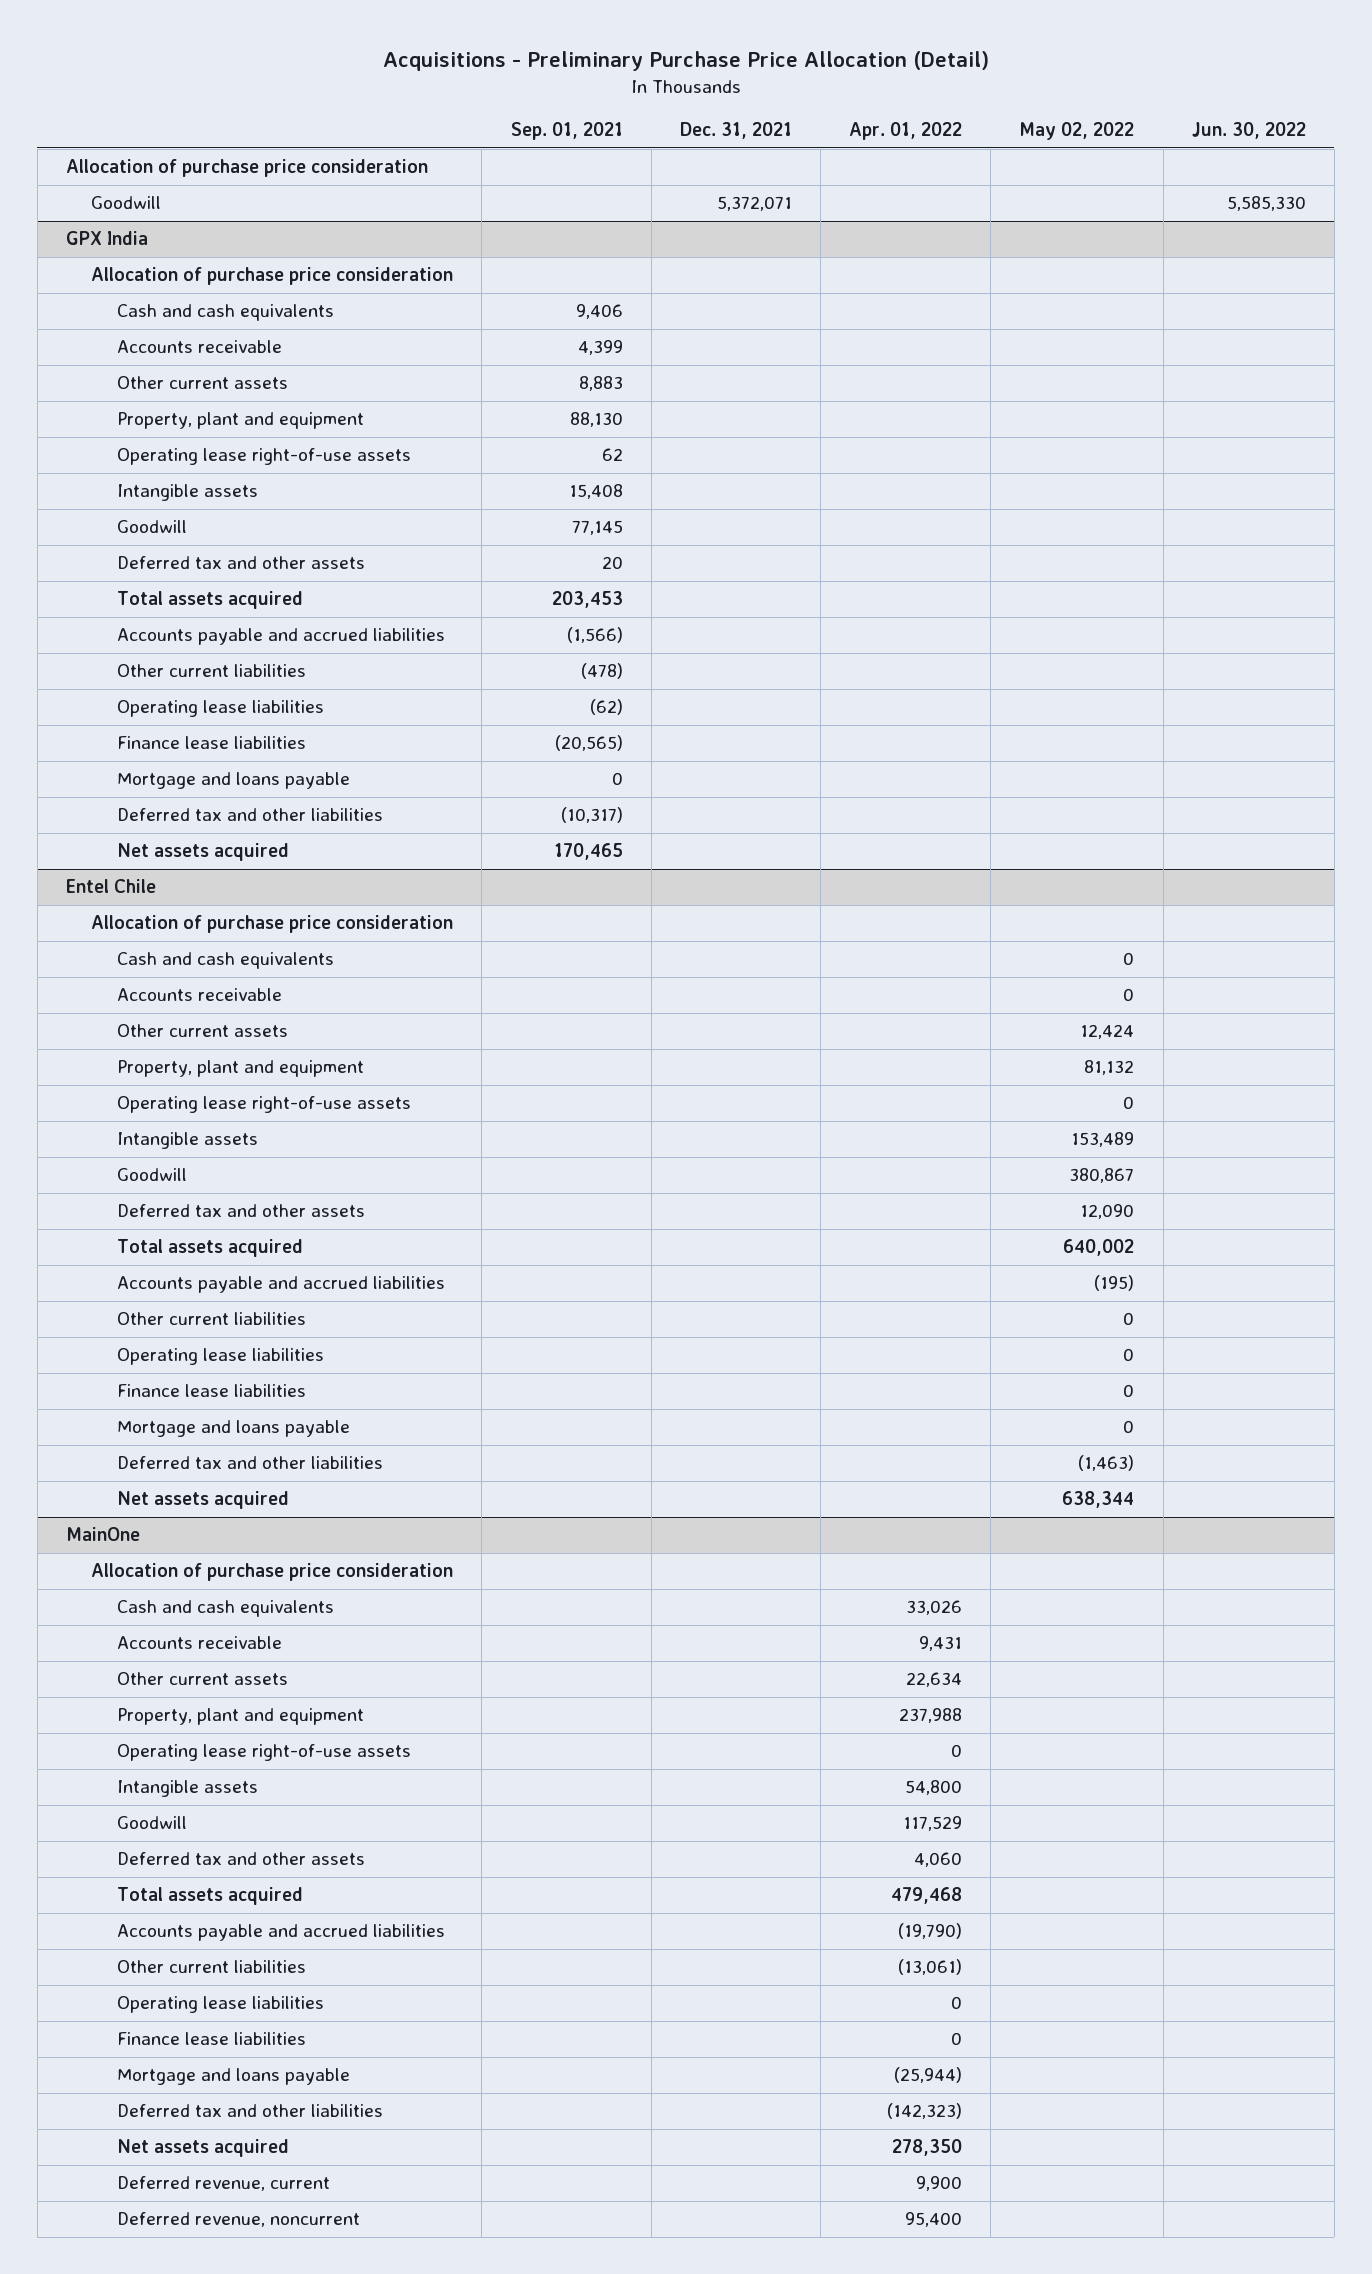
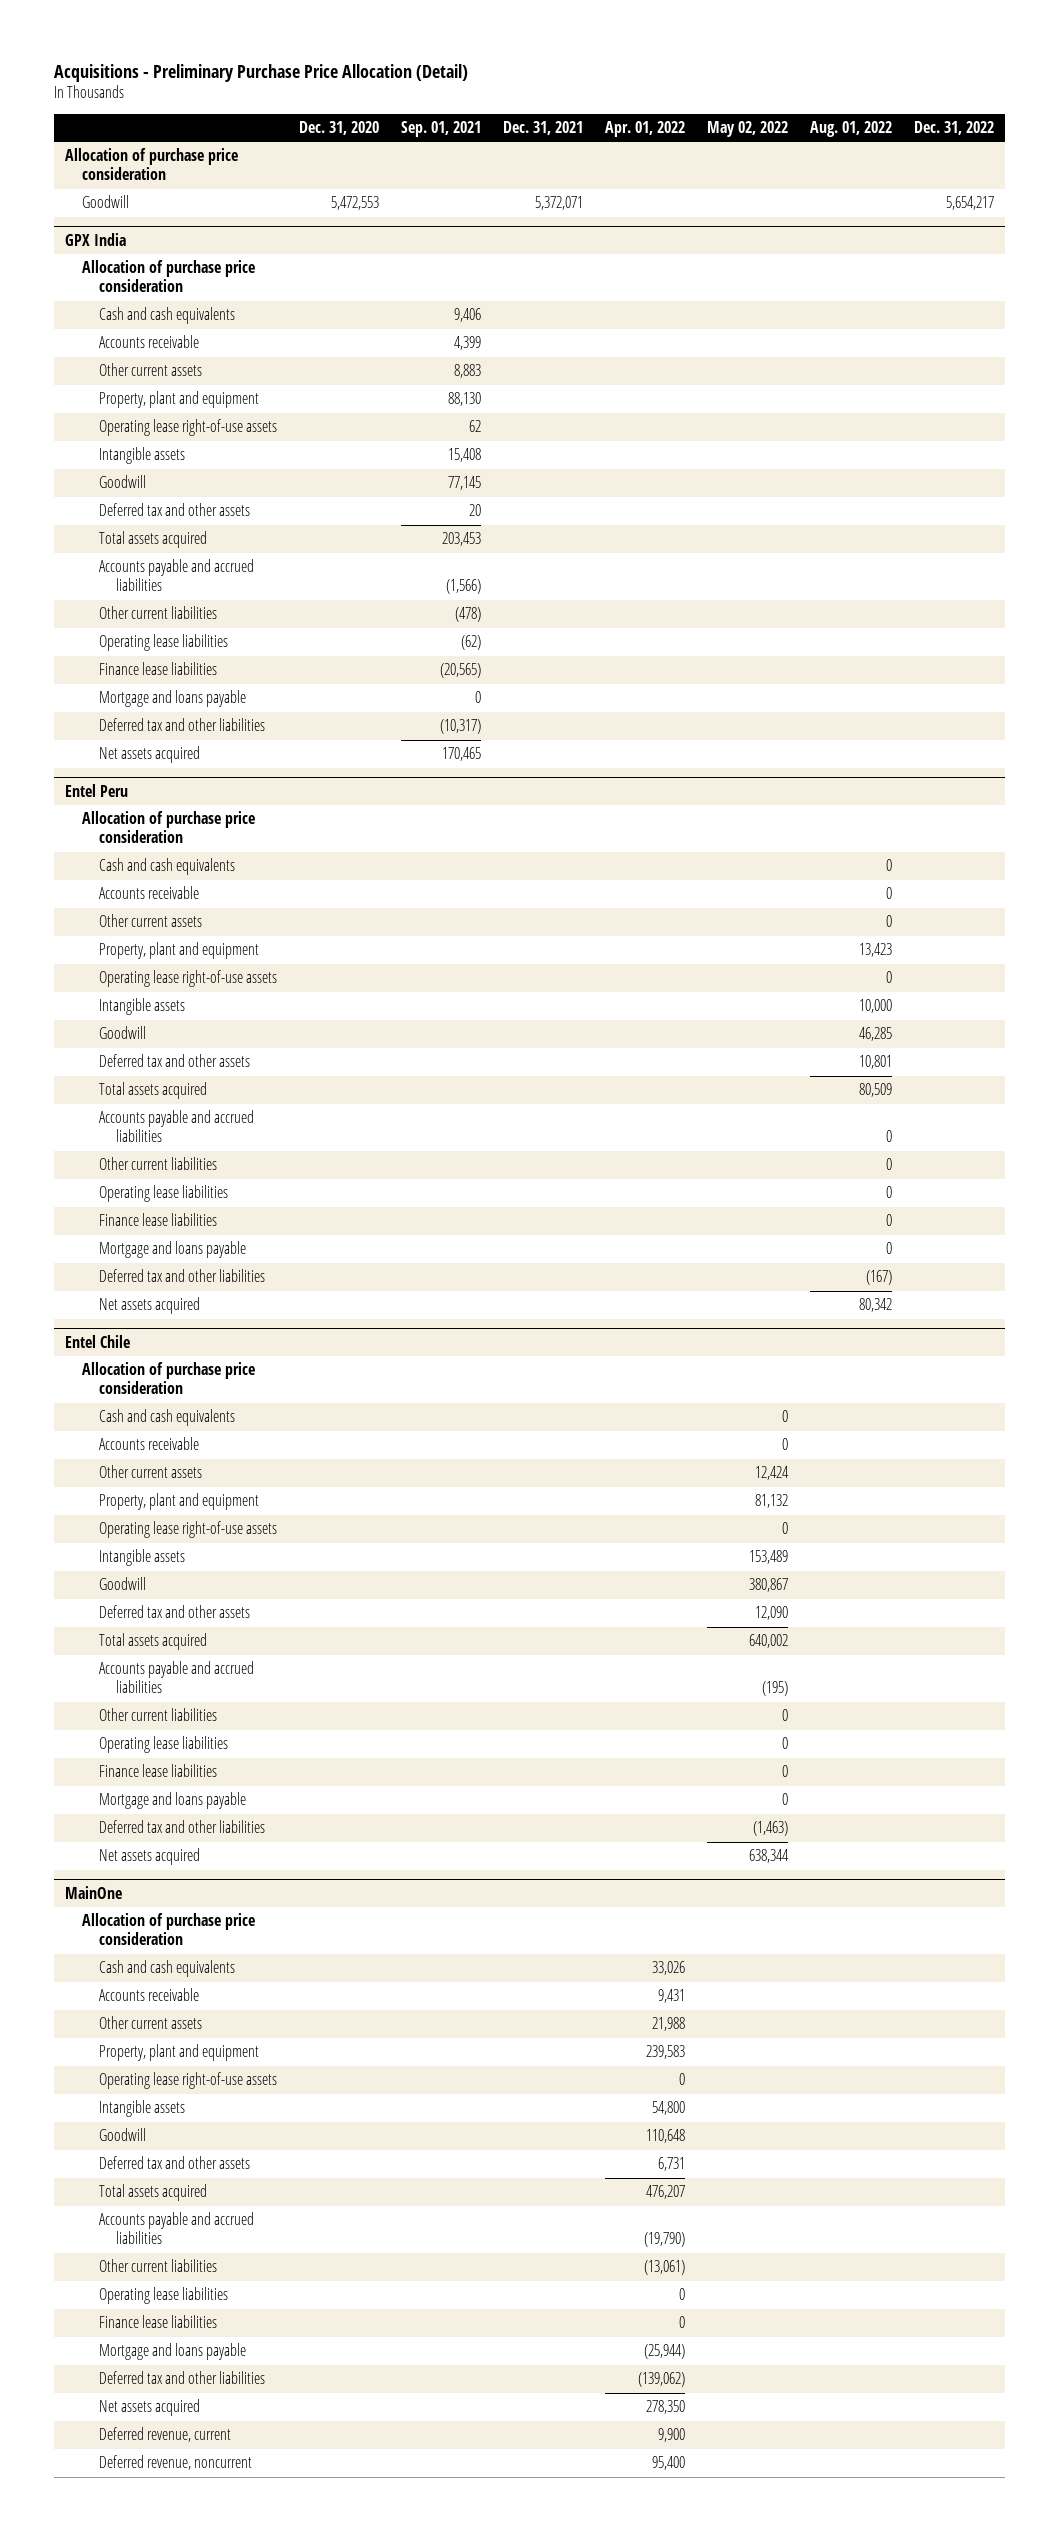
- | Sep. 01, 2021 | Dec. 31, 2021 | Apr. 01, 2022 | May 02, 2022 | Jun. 30, 2022
+ | Dec. 31, 2020 | Sep. 01, 2021 | Dec. 31, 2021 | Apr. 01, 2022 | May 02, 2022 | Aug. 01, 2022 | Dec. 31, 2022
+ Entel Peru
+ Allocation of purchase price consideration
+ Cash and cash equivalents | | | | | | 0 |
+ Accounts receivable | | | | | | 0 |
+ Other current assets | | | | | | 0 |
+ Property, plant and equipment | | | | | | 13,423 |
+ Operating lease right-of-use assets | | | | | | 0 |
+ Intangible assets | | | | | | 10,000 |
+ Goodwill | | | | | | 46,285 |
+ Deferred tax and other assets | | | | | | 10,801 |
+ Total assets acquired | | | | | | 80,509 |
+ Accounts payable and accrued liabilities | | | | | | 0 |
+ Other current liabilities | | | | | | 0 |
+ Operating lease liabilities | | | | | | 0 |
+ Finance lease liabilities | | | | | | 0 |
+ Mortgage and loans payable | | | | | | 0 |
+ Deferred tax and other liabilities | | | | | | (167) |
+ Net assets acquired | | | | | | 80,342 |
@ MainOne
- Other current assets | | | 22,634 | |
- Property, plant and equipment | | | 237,988 | |
+ Other current assets | | | | 21,988 | | |
+ Property, plant and equipment | | | | 239,583 | | |
- Goodwill | | | 117,529 | |
- Deferred tax and other assets | | | 4,060 | |
- Total assets acquired | | | 479,468 | |
+ Goodwill | | | | 110,648 | | |
+ Deferred tax and other assets | | | | 6,731 | | |
+ Total assets acquired | | | | 476,207 | | |
- Deferred tax and other liabilities | | | (142,323) | |
+ Deferred tax and other liabilities | | | | (139,062) | | |

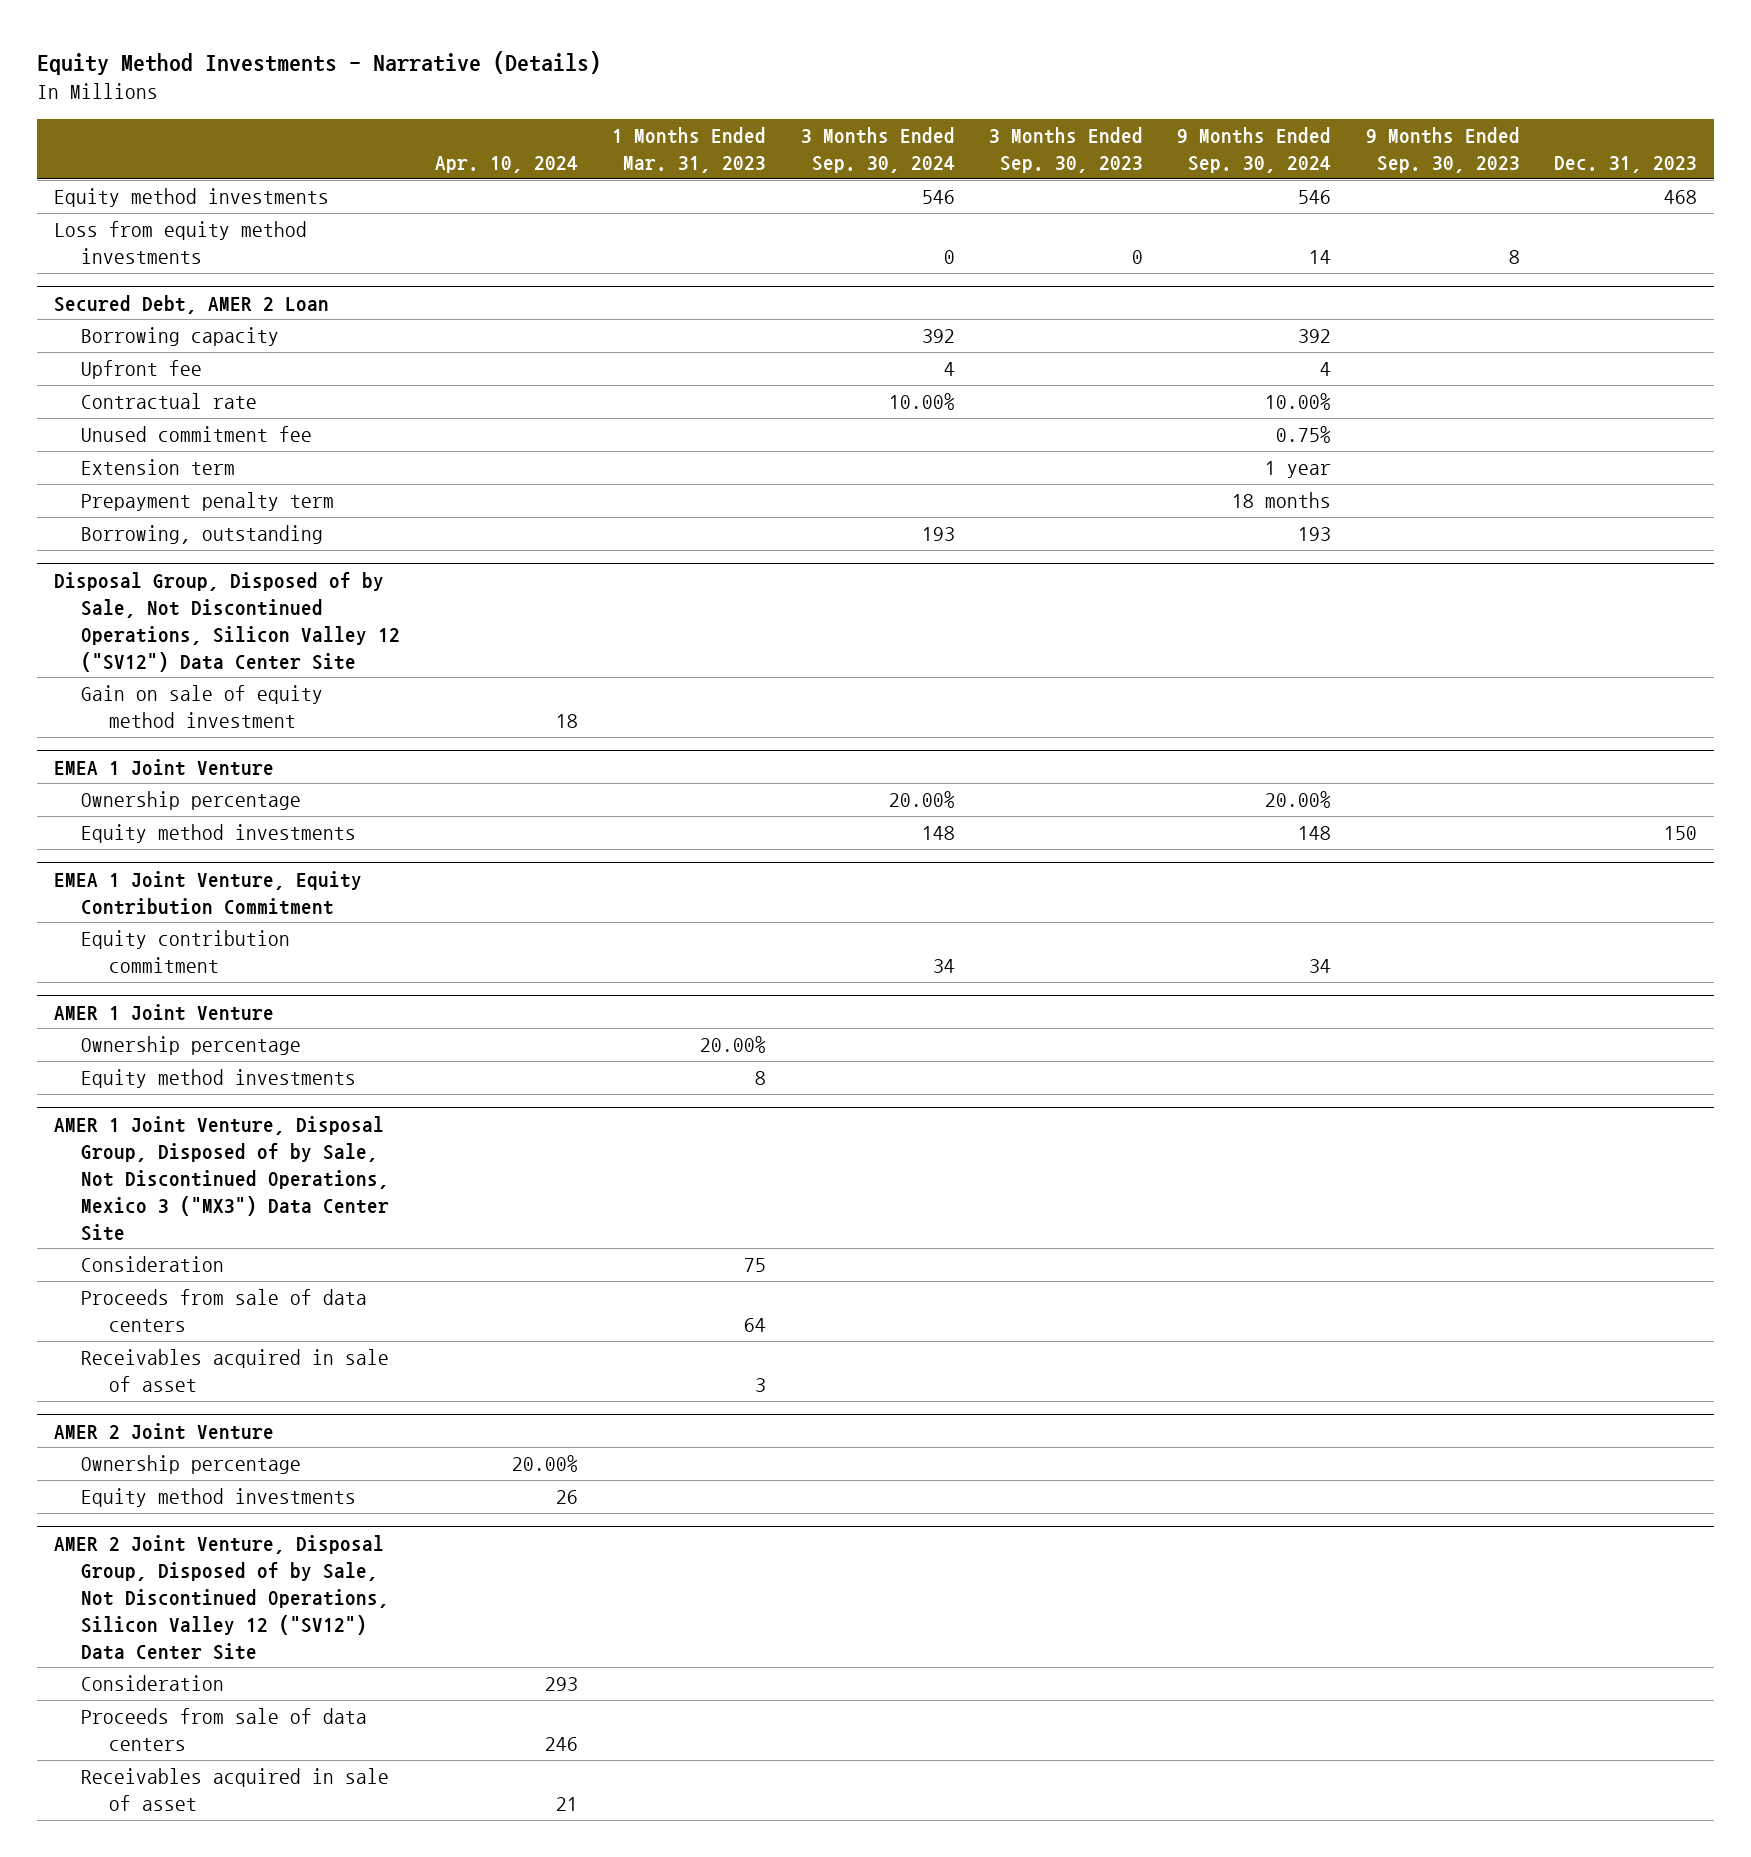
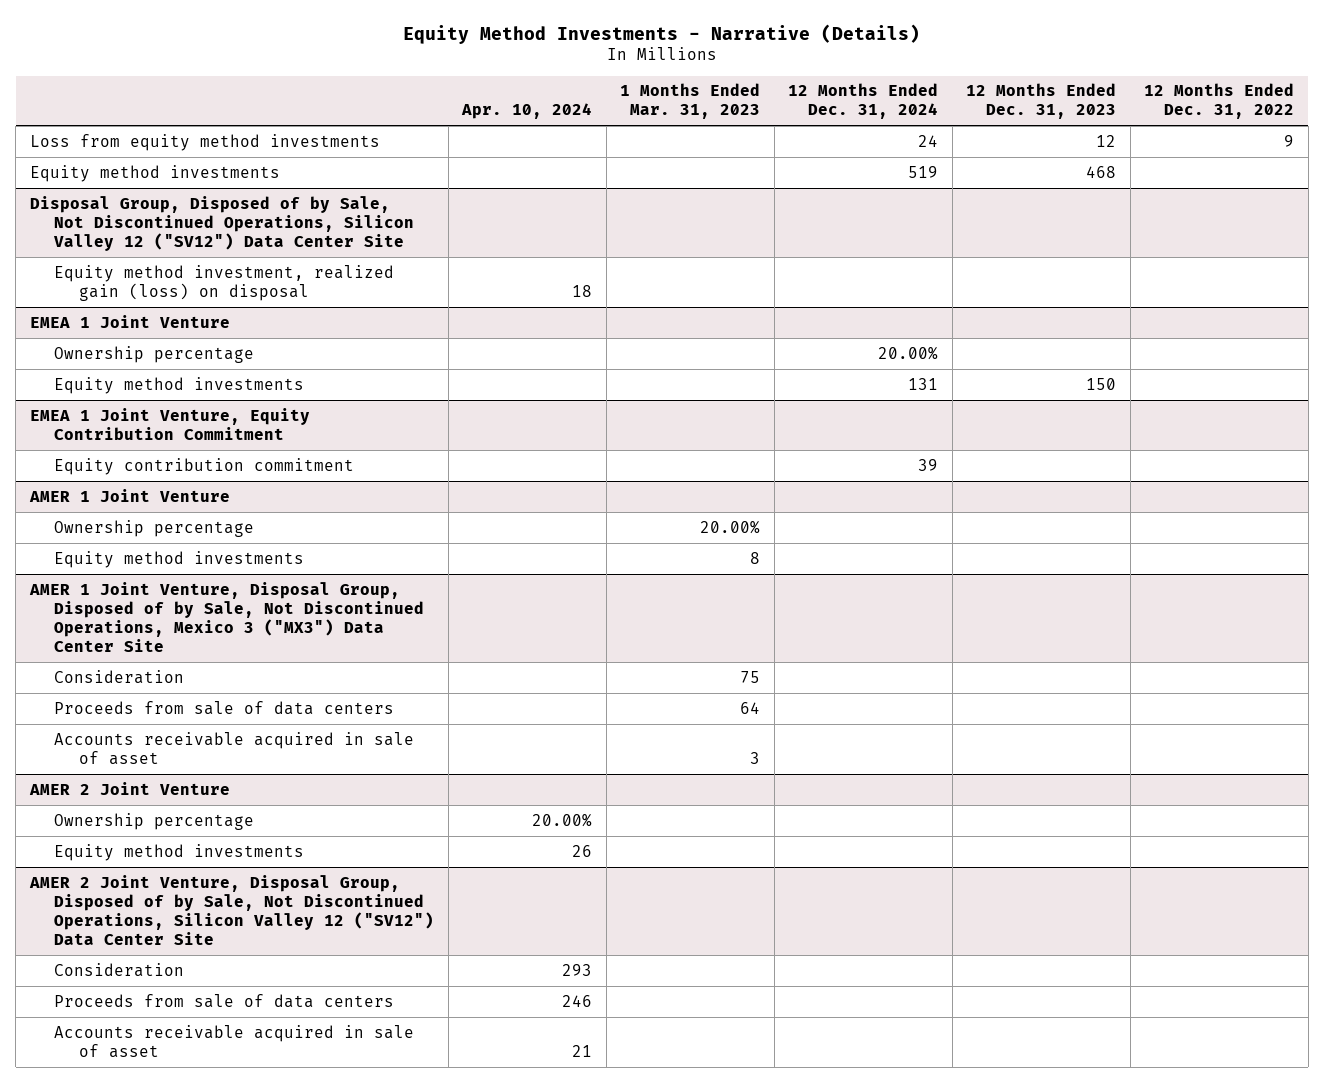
- | Apr. 10, 2024 | 1 Months Ended Mar. 31, 2023 | 3 Months Ended Sep. 30, 2024 | 3 Months Ended Sep. 30, 2023 | 9 Months Ended Sep. 30, 2024 | 9 Months Ended Sep. 30, 2023 | Dec. 31, 2023
+ | Apr. 10, 2024 | 1 Months Ended Mar. 31, 2023 | 12 Months Ended Dec. 31, 2024 | 12 Months Ended Dec. 31, 2023 | 12 Months Ended Dec. 31, 2022
- Secured Debt, AMER 2 Loan
- Borrowing capacity | | | 392 | | 392 | |
- Upfront fee | | | 4 | | 4 | |
- Contractual rate | | | 10.00% | | 10.00% | |
- Unused commitment fee | | | | | 0.75% | |
- Extension term | | | | | 1 year | |
- Prepayment penalty term | | | | | 18 months | |
- Borrowing, outstanding | | | 193 | | 193 | |
moved down: Equity method investments | | | 519 | 468 |
@ Disposal Group, Disposed of by Sale, Not Discontinued Operations, Silicon Valley 12 ("SV12") Data Center Site
- Gain on sale of equity method investment | 18 | | | | | |
+ Equity method investment, realized gain (loss) on disposal | 18 | | | |
@ AMER 1 Joint Venture, Disposal Group, Disposed of by Sale, Not Discontinued Operations, Mexico 3 ("MX3") Data Center Site
- Receivables acquired in sale of asset | | 3 | | | | |
+ Accounts receivable acquired in sale of asset | | 3 | | |
@ AMER 2 Joint Venture, Disposal Group, Disposed of by Sale, Not Discontinued Operations, Silicon Valley 12 ("SV12") Data Center Site
- Receivables acquired in sale of asset | 21 | | | | | |
+ Accounts receivable acquired in sale of asset | 21 | | | |

